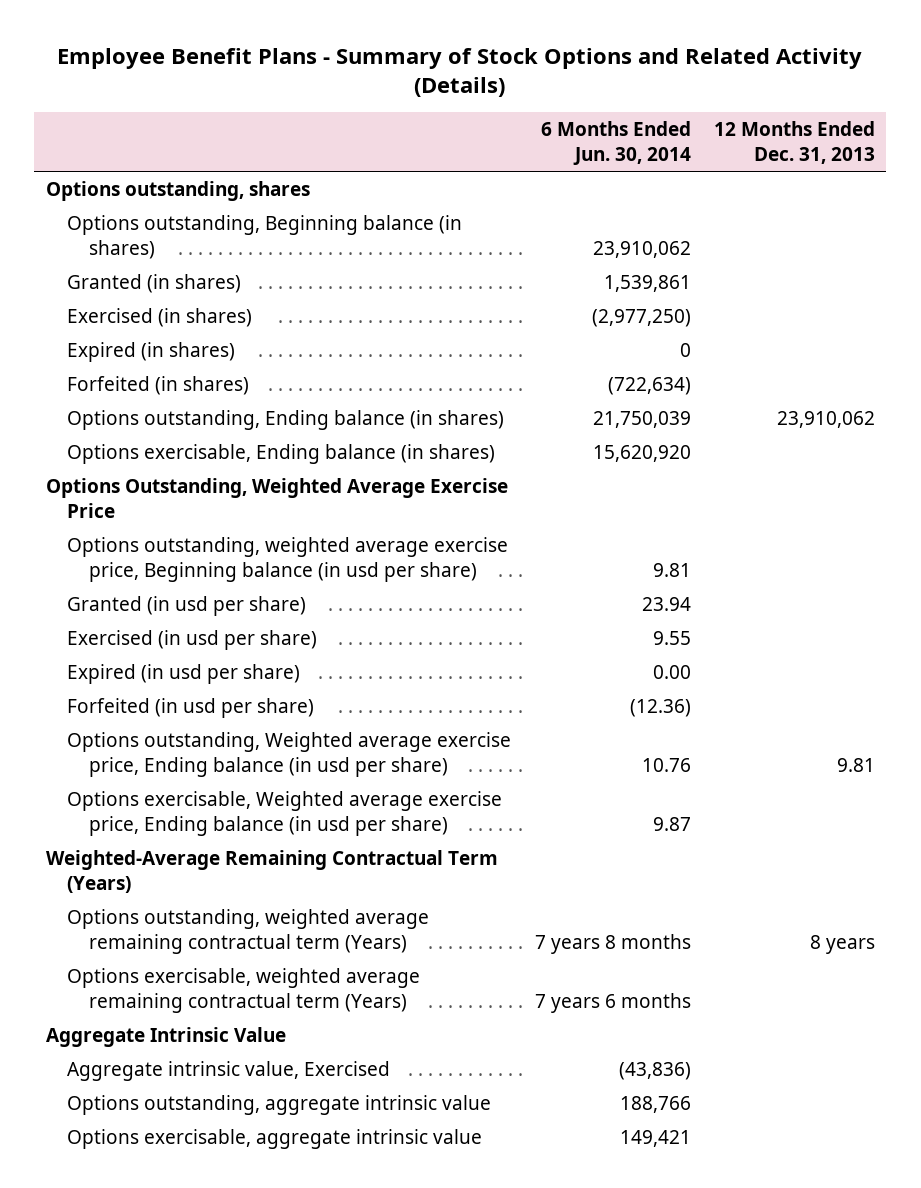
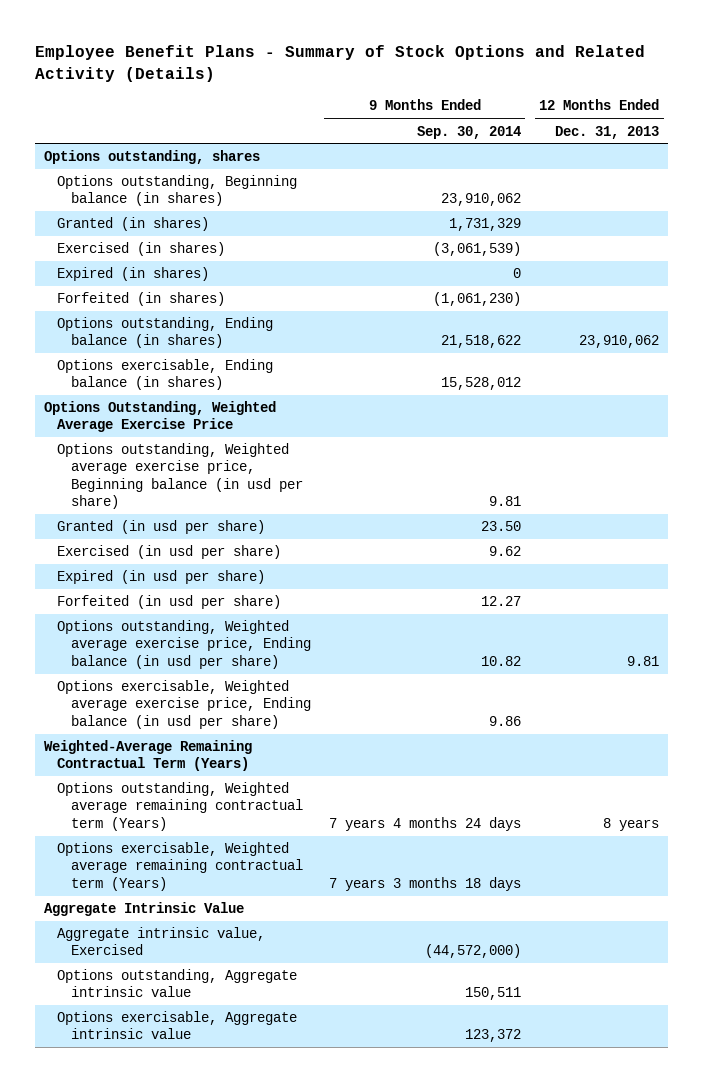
- | 6 Months Ended Jun. 30, 2014 | 12 Months Ended Dec. 31, 2013
+ | 9 Months Ended Sep. 30, 2014 | 12 Months Ended Dec. 31, 2013
- Options outstanding, weighted average exercise price, Beginning balance (in usd per share) | 9.81 |
+ Options outstanding, Weighted average exercise price, Beginning balance (in usd per share) | 9.81 |
- Options outstanding, weighted average remaining contractual term (Years) | 7 years 8 months | 8 years
- Options exercisable, weighted average remaining contractual term (Years) | 7 years 6 months |
+ Options outstanding, Weighted average remaining contractual term (Years) | 7 years 4 months 24 days | 8 years
+ Options exercisable, Weighted average remaining contractual term (Years) | 7 years 3 months 18 days |
- Options outstanding, aggregate intrinsic value | 188,766 |
- Options exercisable, aggregate intrinsic value | 149,421 |
+ Options outstanding, Aggregate intrinsic value | 150,511 |
+ Options exercisable, Aggregate intrinsic value | 123,372 |

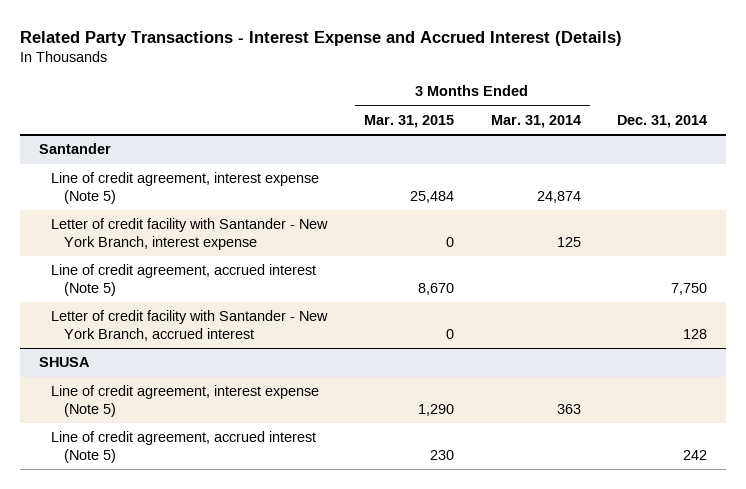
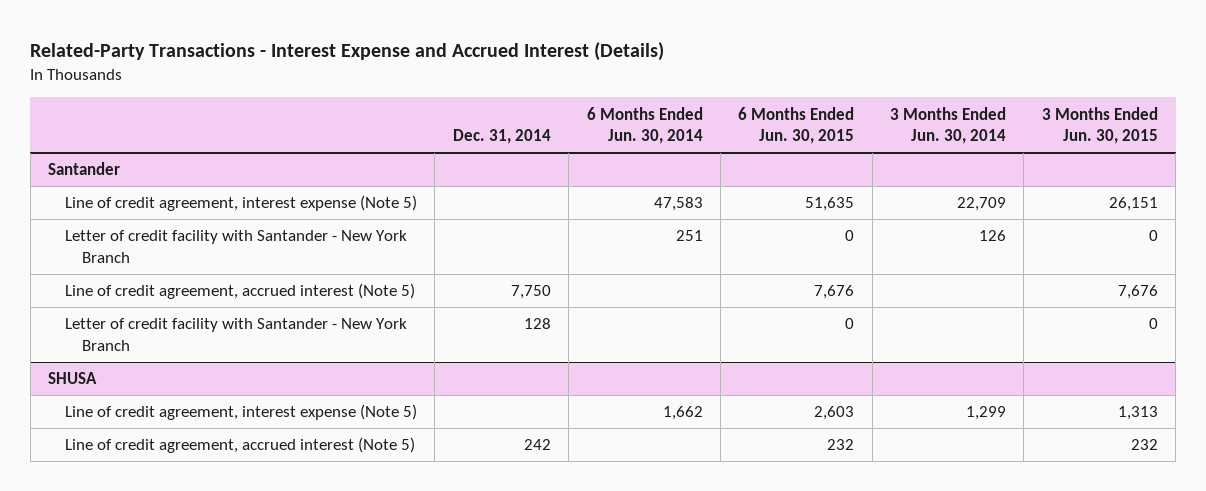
- Related Party Transactions - Interest Expense and Accrued Interest (Details)
+ Related-Party Transactions - Interest Expense and Accrued Interest (Details)
- | 3 Months Ended Mar. 31, 2015 | 3 Months Ended Mar. 31, 2014 | Dec. 31, 2014
+ | Dec. 31, 2014 | 6 Months Ended Jun. 30, 2014 | 6 Months Ended Jun. 30, 2015 | 3 Months Ended Jun. 30, 2014 | 3 Months Ended Jun. 30, 2015
@ Santander
- Letter of credit facility with Santander - New York Branch, interest expense | 0 | 125 |
+ Letter of credit facility with Santander - New York Branch | | 251 | 0 | 126 | 0
- Letter of credit facility with Santander - New York Branch, accrued interest | 0 | | 128
+ Letter of credit facility with Santander - New York Branch | 128 | | 0 | | 0

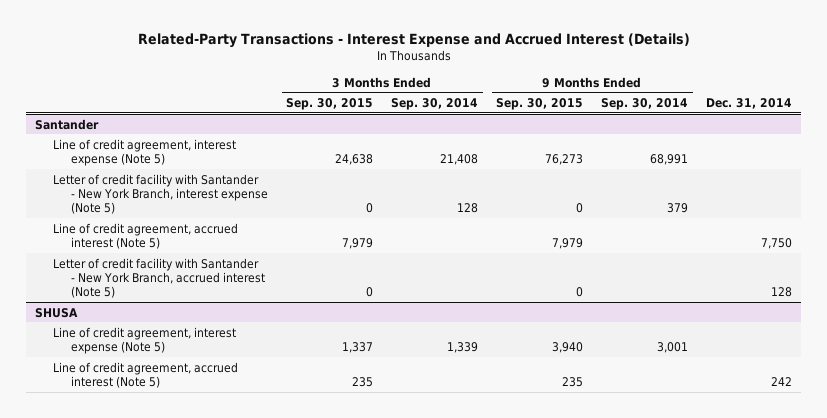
- | Dec. 31, 2014 | 6 Months Ended Jun. 30, 2014 | 6 Months Ended Jun. 30, 2015 | 3 Months Ended Jun. 30, 2014 | 3 Months Ended Jun. 30, 2015
+ | 3 Months Ended Sep. 30, 2015 | 3 Months Ended Sep. 30, 2014 | 9 Months Ended Sep. 30, 2015 | 9 Months Ended Sep. 30, 2014 | Dec. 31, 2014
@ Santander
- Letter of credit facility with Santander - New York Branch | | 251 | 0 | 126 | 0
+ Letter of credit facility with Santander - New York Branch, interest expense (Note 5) | 0 | 128 | 0 | 379 |
- Letter of credit facility with Santander - New York Branch | 128 | | 0 | | 0
+ Letter of credit facility with Santander - New York Branch, accrued interest (Note 5) | 0 | | 0 | | 128

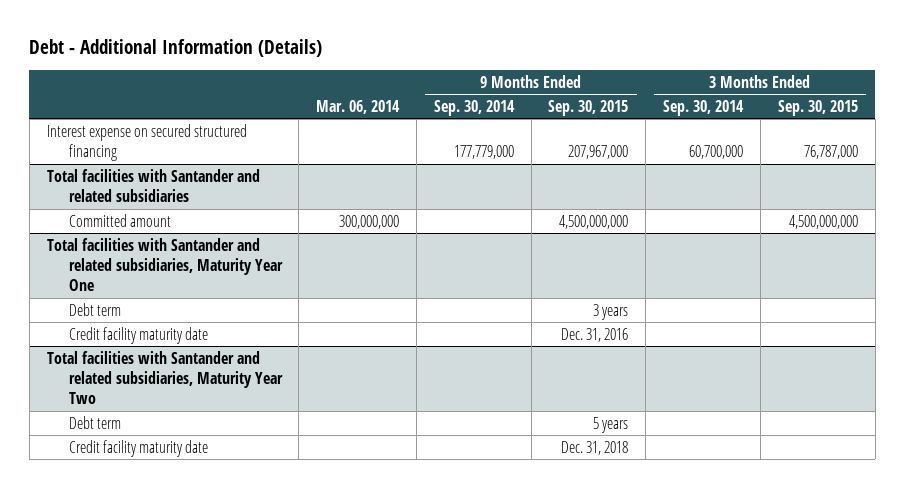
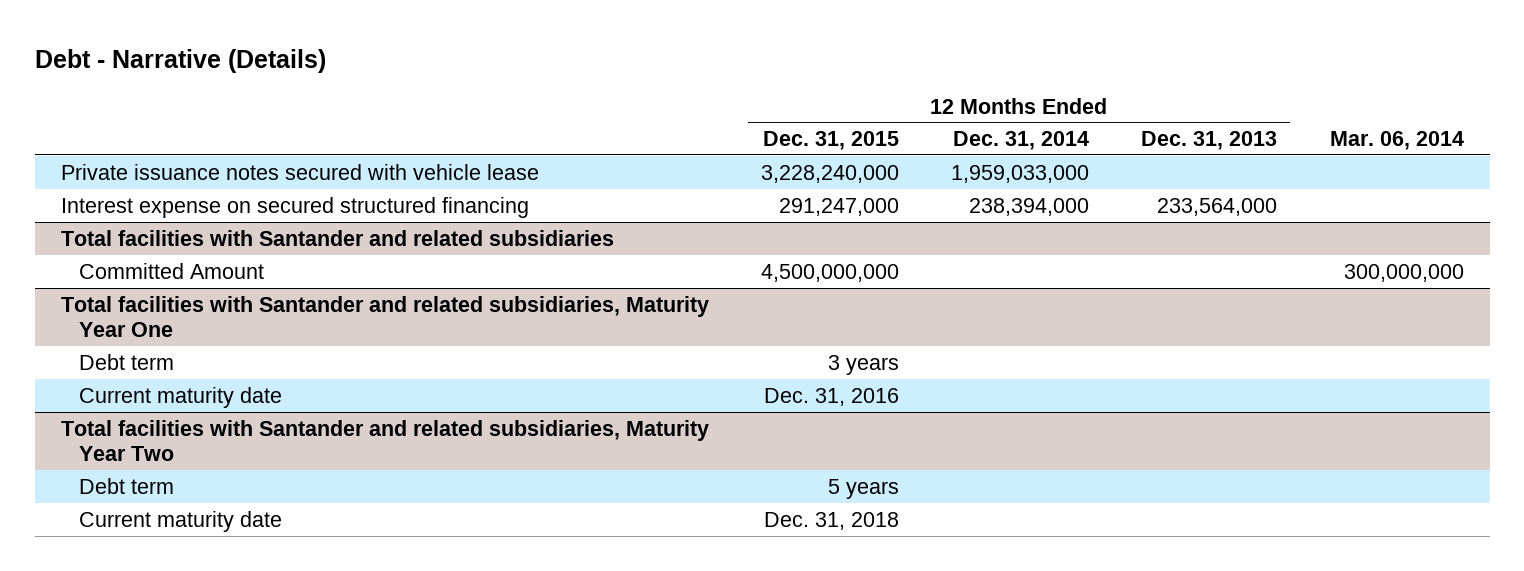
- Debt - Additional Information (Details)
+ Debt - Narrative (Details)
- | Mar. 06, 2014 | 9 Months Ended Sep. 30, 2014 | 9 Months Ended Sep. 30, 2015 | 3 Months Ended Sep. 30, 2014 | 3 Months Ended Sep. 30, 2015
+ | 12 Months Ended Dec. 31, 2015 | 12 Months Ended Dec. 31, 2014 | 12 Months Ended Dec. 31, 2013 | Mar. 06, 2014
+ Private issuance notes secured with vehicle lease | 3,228,240,000 | 1,959,033,000 | |
@ Total facilities with Santander and related subsidiaries
- Committed amount | 300,000,000 | | 4,500,000,000 | | 4,500,000,000
+ Committed Amount | 4,500,000,000 | | | 300,000,000
@ Total facilities with Santander and related subsidiaries, Maturity Year One
- Credit facility maturity date | | | Dec. 31, 2016 | |
+ Current maturity date | Dec. 31, 2016 | | |
@ Total facilities with Santander and related subsidiaries, Maturity Year Two
- Credit facility maturity date | | | Dec. 31, 2018 | |
+ Current maturity date | Dec. 31, 2018 | | |

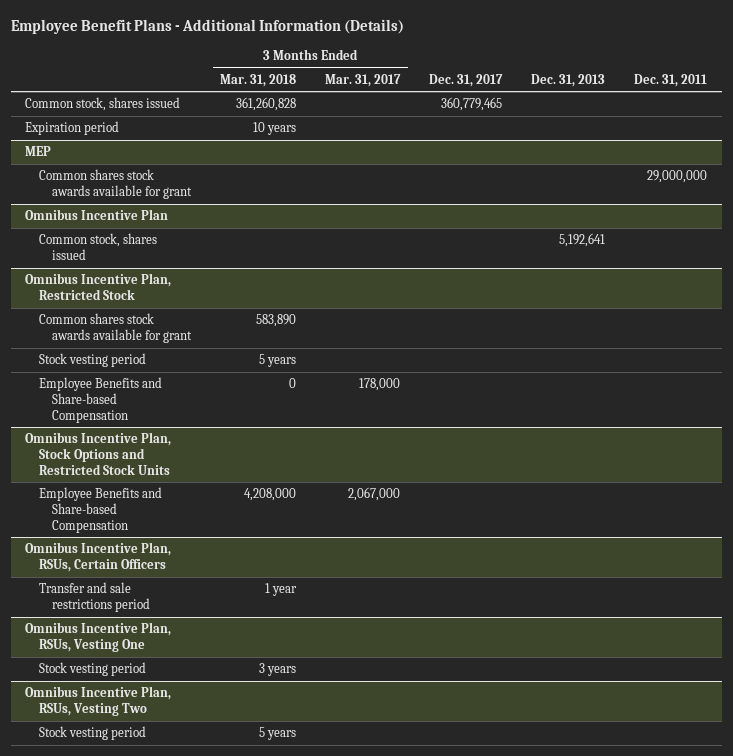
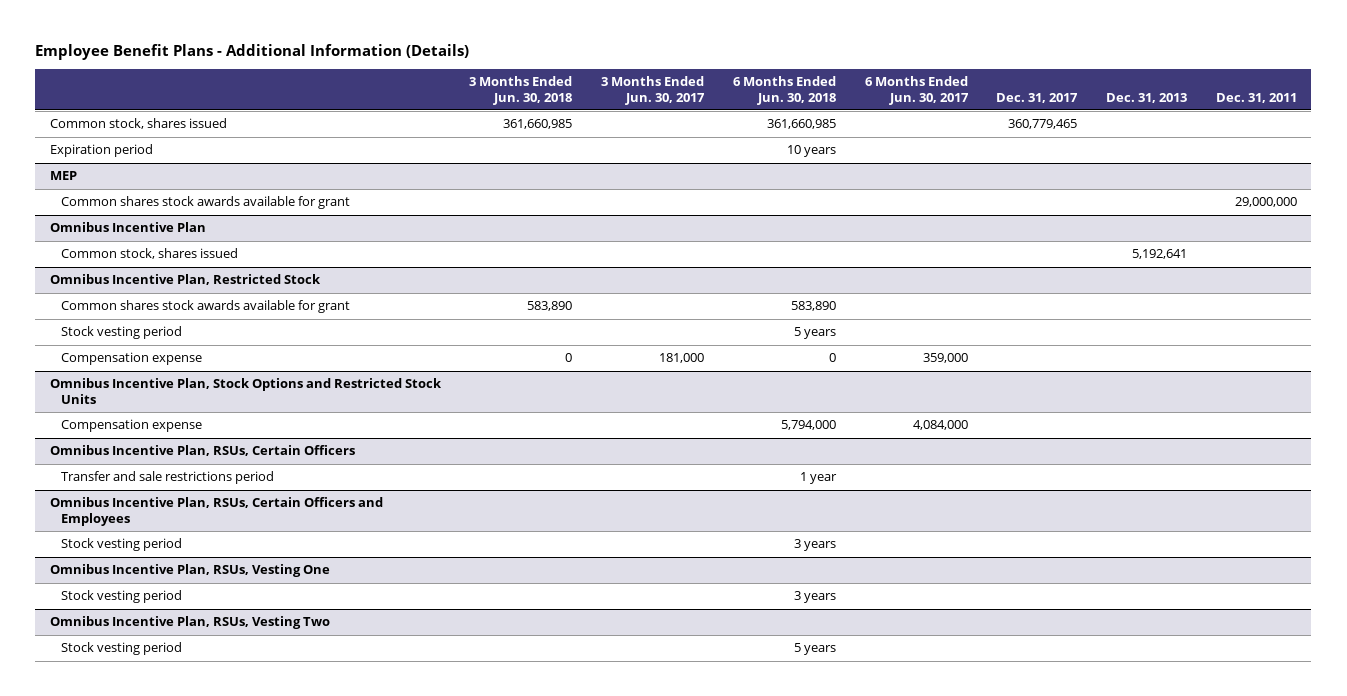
- | 3 Months Ended Mar. 31, 2018 | 3 Months Ended Mar. 31, 2017 | Dec. 31, 2017 | Dec. 31, 2013 | Dec. 31, 2011
+ | 3 Months Ended Jun. 30, 2018 | 3 Months Ended Jun. 30, 2017 | 6 Months Ended Jun. 30, 2018 | 6 Months Ended Jun. 30, 2017 | Dec. 31, 2017 | Dec. 31, 2013 | Dec. 31, 2011
@ Omnibus Incentive Plan, Restricted Stock
- Employee Benefits and Share-based Compensation | 0 | 178,000 | | |
+ Compensation expense | 0 | 181,000 | 0 | 359,000 | | |
@ Omnibus Incentive Plan, Stock Options and Restricted Stock Units
- Employee Benefits and Share-based Compensation | 4,208,000 | 2,067,000 | | |
+ Compensation expense | | | 5,794,000 | 4,084,000 | | |
+ Omnibus Incentive Plan, RSUs, Certain Officers and Employees
+ Stock vesting period | | | 3 years | | | |

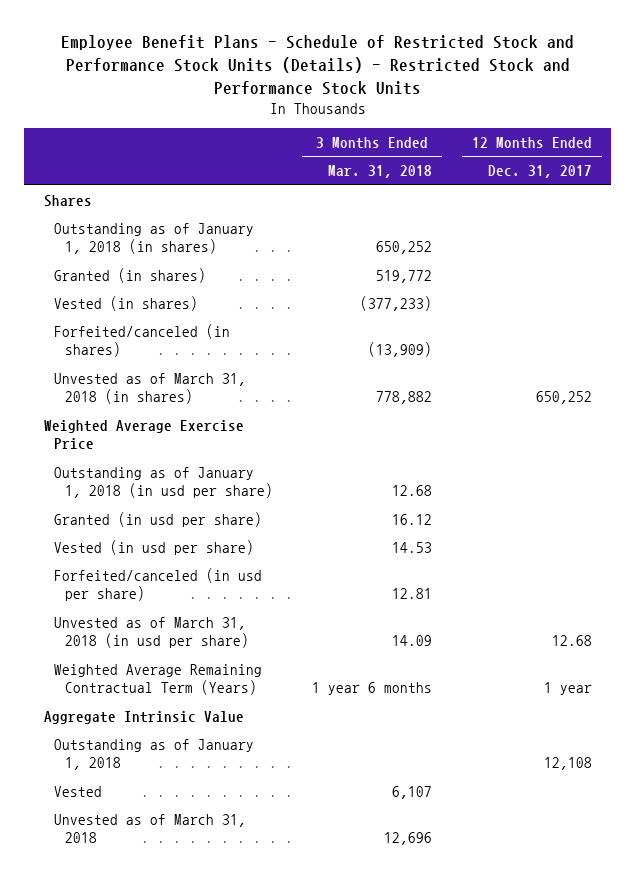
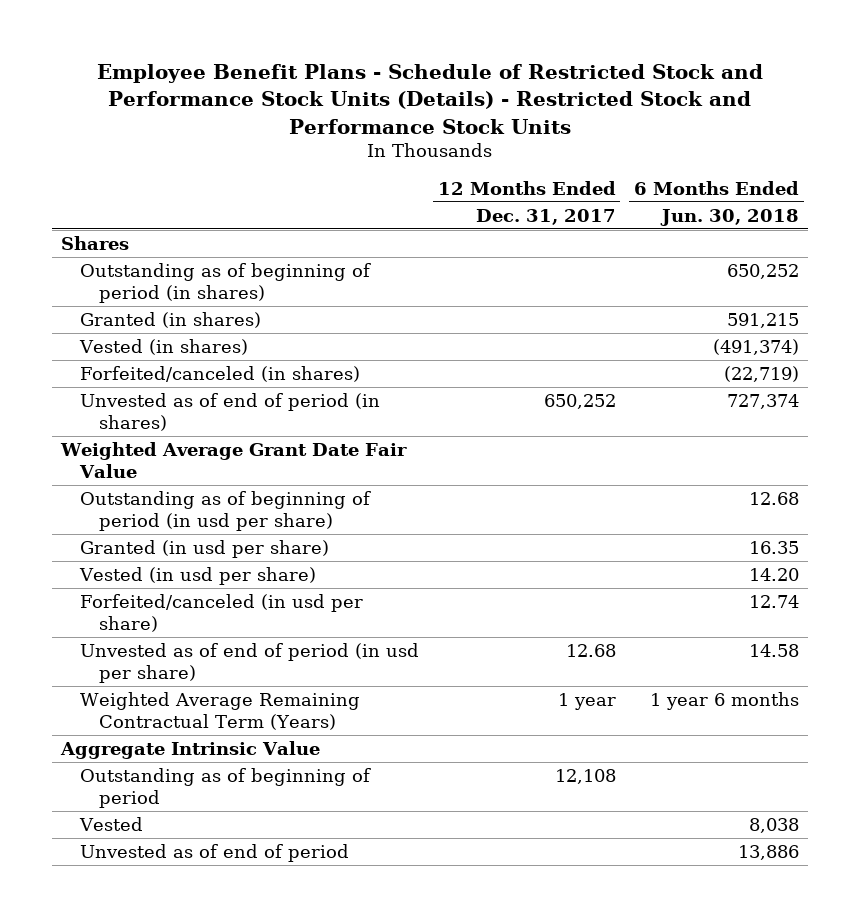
- | 3 Months Ended Mar. 31, 2018 | 12 Months Ended Dec. 31, 2017
+ | 12 Months Ended Dec. 31, 2017 | 6 Months Ended Jun. 30, 2018
- Outstanding as of January 1, 2018 (in shares) | 650,252 |
+ Outstanding as of beginning of period (in shares) | | 650,252
- Unvested as of March 31, 2018 (in shares) | 778,882 | 650,252
- Weighted Average Exercise Price
- Outstanding as of January 1, 2018 (in usd per share) | 12.68 |
+ Unvested as of end of period (in shares) | 650,252 | 727,374
+ Weighted Average Grant Date Fair Value
+ Outstanding as of beginning of period (in usd per share) | | 12.68
- Unvested as of March 31, 2018 (in usd per share) | 14.09 | 12.68
+ Unvested as of end of period (in usd per share) | 12.68 | 14.58
- Outstanding as of January 1, 2018 | | 12,108
+ Outstanding as of beginning of period | 12,108 |
- Unvested as of March 31, 2018 | 12,696 |
+ Unvested as of end of period | | 13,886

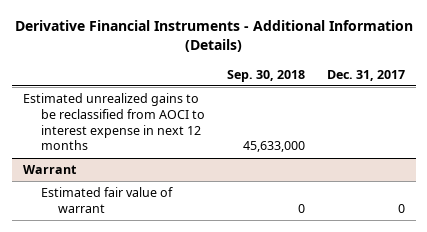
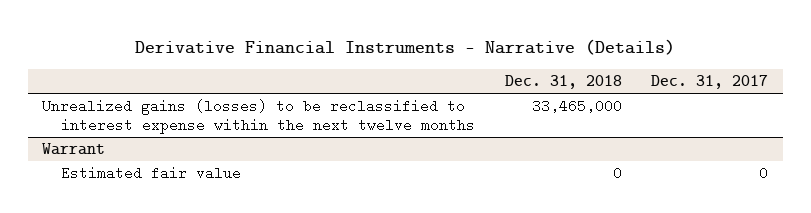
- Derivative Financial Instruments - Additional Information (Details)
+ Derivative Financial Instruments - Narrative (Details)
- | Sep. 30, 2018 | Dec. 31, 2017
+ | Dec. 31, 2018 | Dec. 31, 2017
- Estimated unrealized gains to be reclassified from AOCI to interest expense in next 12 months | 45,633,000 |
+ Unrealized gains (losses) to be reclassified to interest expense within the next twelve months | 33,465,000 |
@ Warrant
- Estimated fair value of warrant | 0 | 0
+ Estimated fair value | 0 | 0

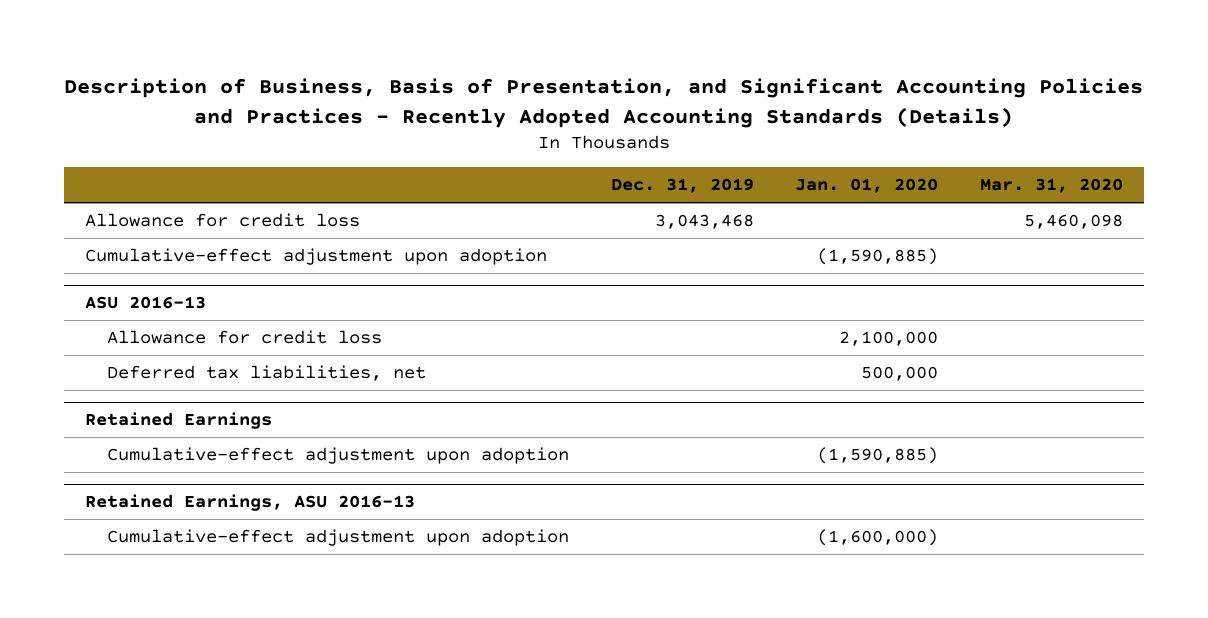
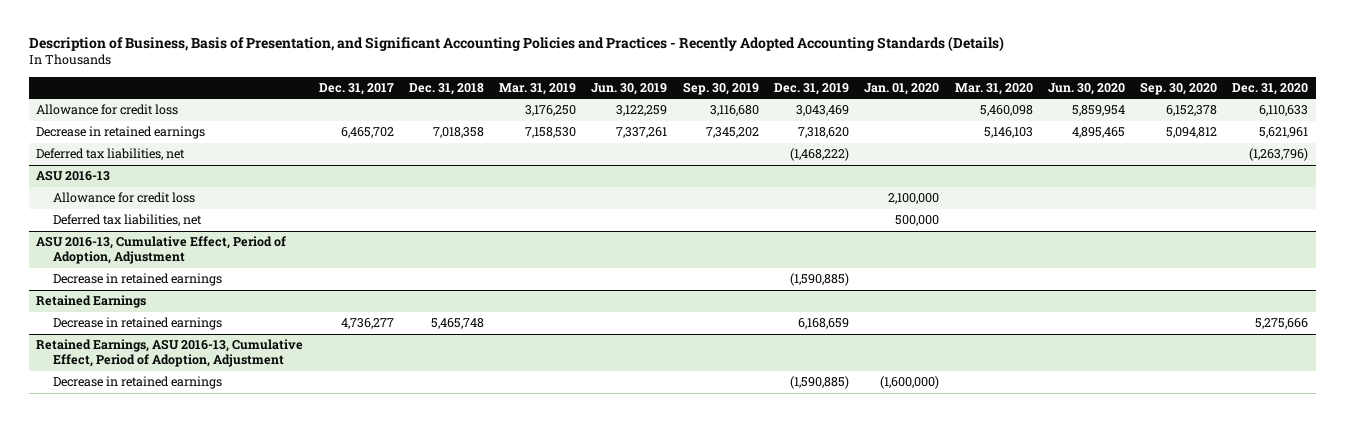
- | Dec. 31, 2019 | Jan. 01, 2020 | Mar. 31, 2020
+ | Dec. 31, 2017 | Dec. 31, 2018 | Mar. 31, 2019 | Jun. 30, 2019 | Sep. 30, 2019 | Dec. 31, 2019 | Jan. 01, 2020 | Mar. 31, 2020 | Jun. 30, 2020 | Sep. 30, 2020 | Dec. 31, 2020
- Allowance for credit loss | 3,043,468 | | 5,460,098
- Cumulative-effect adjustment upon adoption | | (1,590,885) |
+ Allowance for credit loss | | | 3,176,250 | 3,122,259 | 3,116,680 | 3,043,469 | | 5,460,098 | 5,859,954 | 6,152,378 | 6,110,633
+ Decrease in retained earnings | 6,465,702 | 7,018,358 | 7,158,530 | 7,337,261 | 7,345,202 | 7,318,620 | | 5,146,103 | 4,895,465 | 5,094,812 | 5,621,961
+ Deferred tax liabilities, net | | | | | | (1,468,222) | | | | | (1,263,796)
+ ASU 2016-13, Cumulative Effect, Period of Adoption, Adjustment
+ Decrease in retained earnings | | | | | | (1,590,885) | | | | |
@ Retained Earnings
- Cumulative-effect adjustment upon adoption | | (1,590,885) |
- Retained Earnings, ASU 2016-13
- Cumulative-effect adjustment upon adoption | | (1,600,000) |
@ Retained Earnings
+ Decrease in retained earnings | 4,736,277 | 5,465,748 | | | | 6,168,659 | | | | | 5,275,666
+ Retained Earnings, ASU 2016-13, Cumulative Effect, Period of Adoption, Adjustment
+ Decrease in retained earnings | | | | | | (1,590,885) | (1,600,000) | | | |

